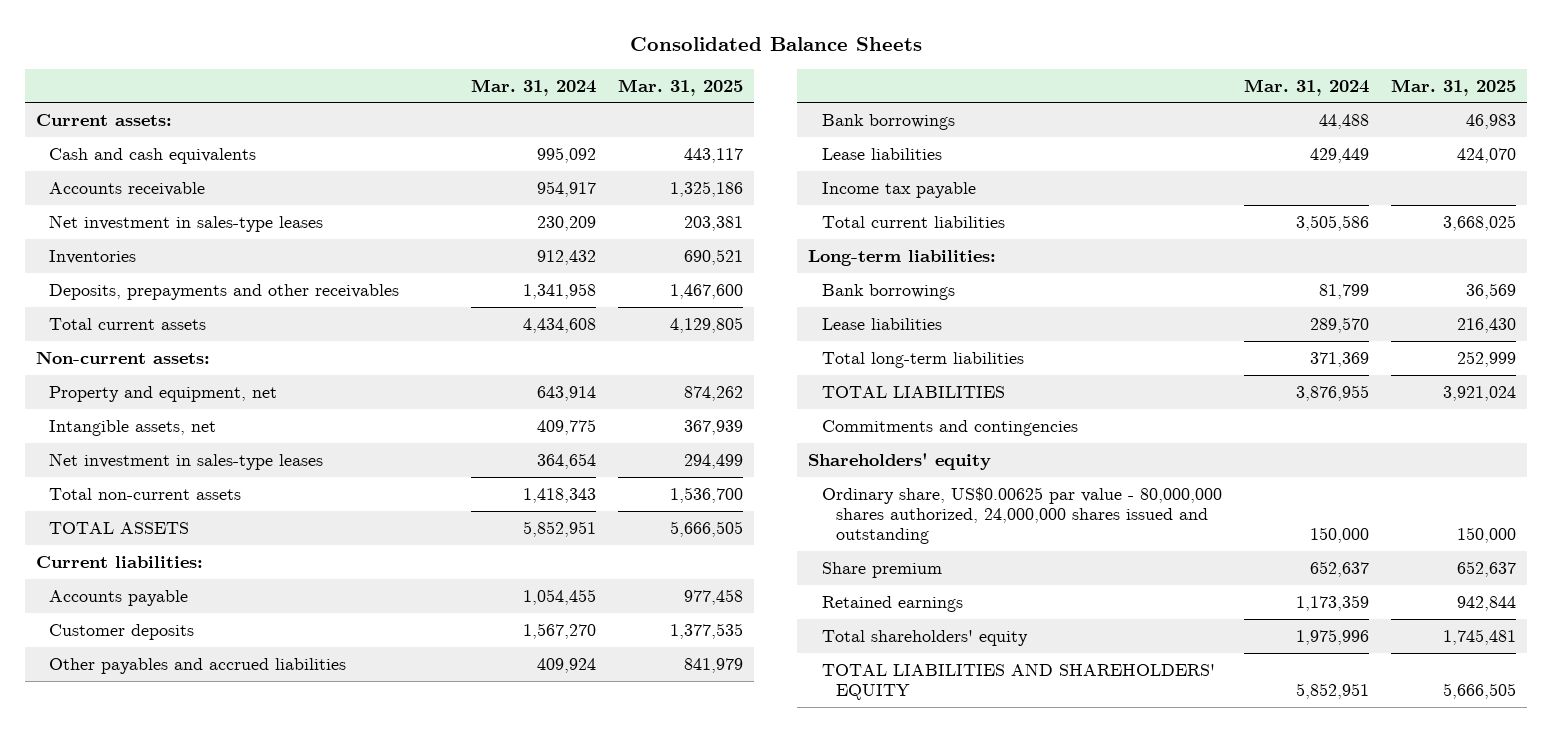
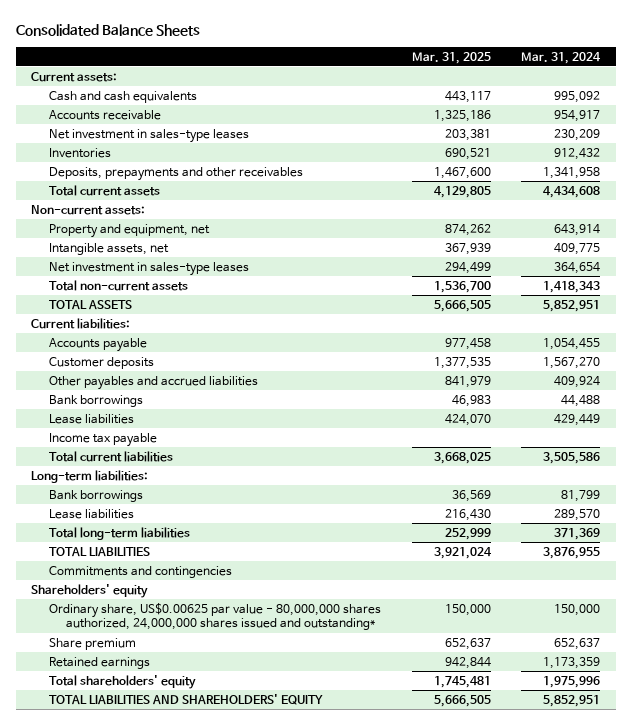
- | Mar. 31, 2024 | Mar. 31, 2025
+ | Mar. 31, 2025 | Mar. 31, 2024
- Ordinary share, US$0.00625 par value - 80,000,000 shares authorized, 24,000,000 shares issued and outstanding | 150,000 | 150,000
+ Ordinary share, US$0.00625 par value - 80,000,000 shares authorized, 24,000,000 shares issued and outstanding* | 150,000 | 150,000

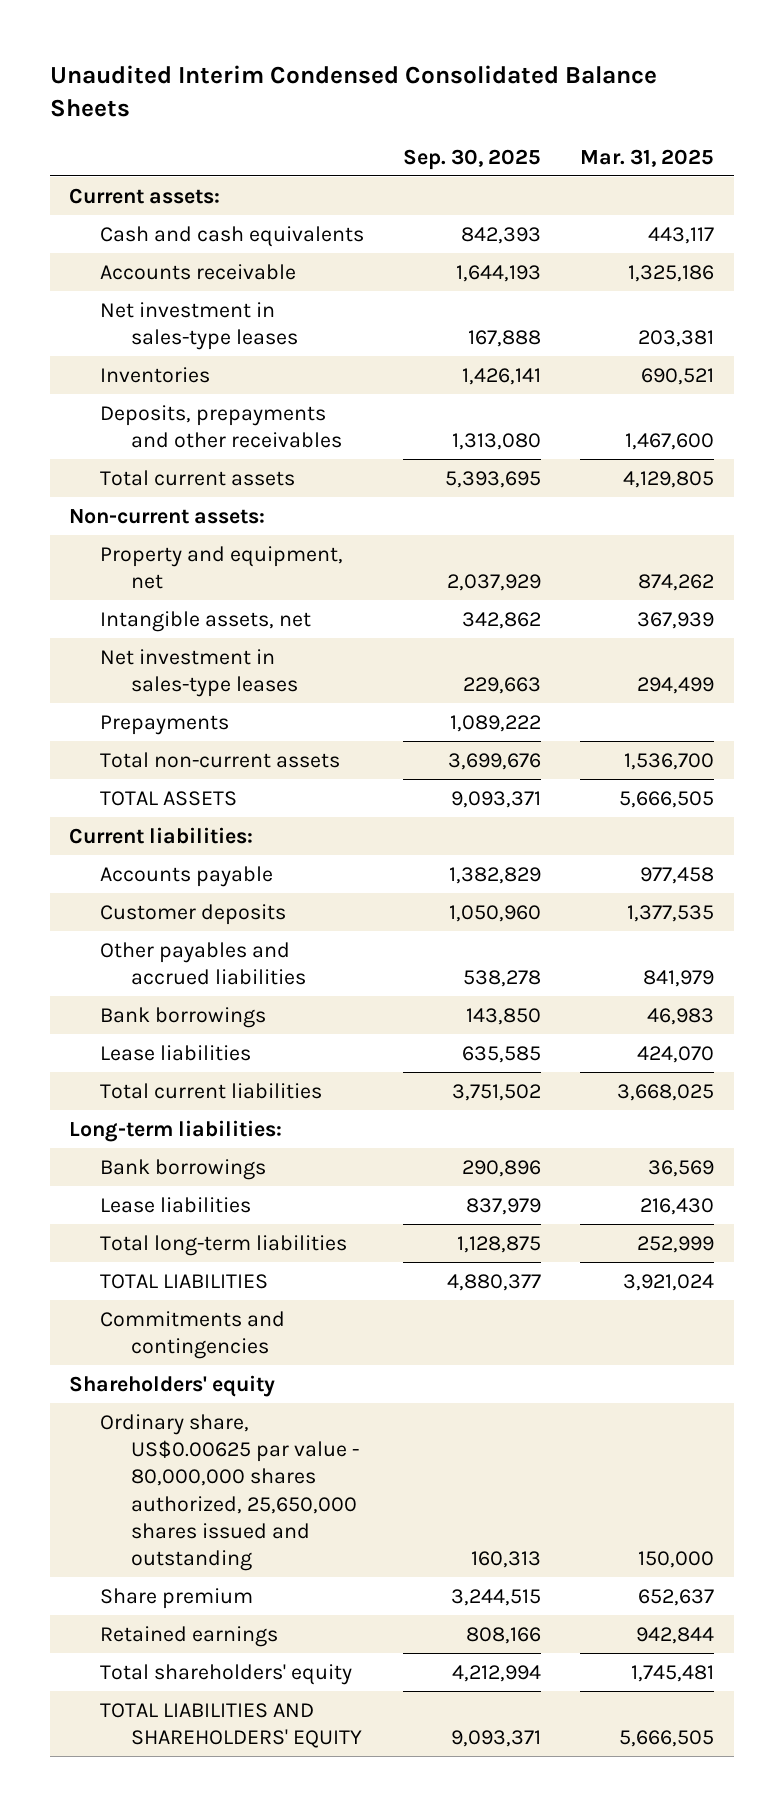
- Consolidated Balance Sheets
+ Unaudited Interim Condensed Consolidated Balance Sheets
- | Mar. 31, 2025 | Mar. 31, 2024
+ | Sep. 30, 2025 | Mar. 31, 2025
+ Prepayments | 1,089,222 |
- Income tax payable
- Ordinary share, US$0.00625 par value - 80,000,000 shares authorized, 24,000,000 shares issued and outstanding* | 150,000 | 150,000
+ Ordinary share, US$0.00625 par value - 80,000,000 shares authorized, 25,650,000 shares issued and outstanding | 160,313 | 150,000

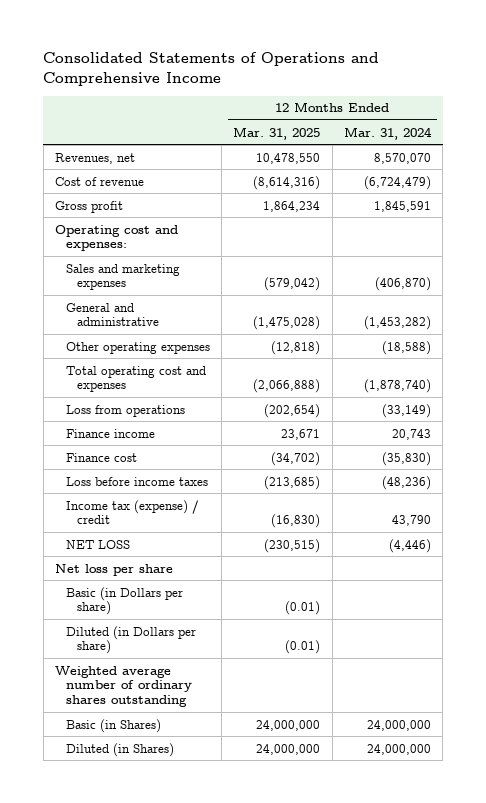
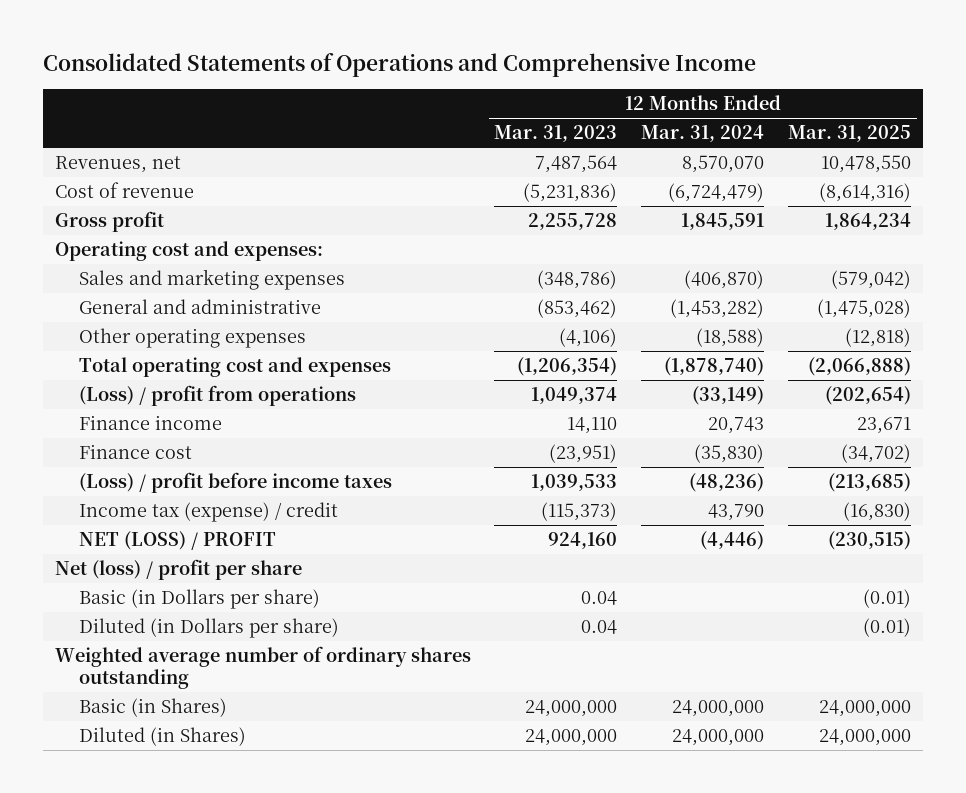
- | 12 Months Ended Mar. 31, 2025 | 12 Months Ended Mar. 31, 2024
+ | 12 Months Ended Mar. 31, 2023 | 12 Months Ended Mar. 31, 2024 | 12 Months Ended Mar. 31, 2025
- Loss from operations | (202,654) | (33,149)
+ (Loss) / profit from operations | 1,049,374 | (33,149) | (202,654)
- Loss before income taxes | (213,685) | (48,236)
+ (Loss) / profit before income taxes | 1,039,533 | (48,236) | (213,685)
- NET LOSS | (230,515) | (4,446)
- Net loss per share
+ NET (LOSS) / PROFIT | 924,160 | (4,446) | (230,515)
+ Net (loss) / profit per share

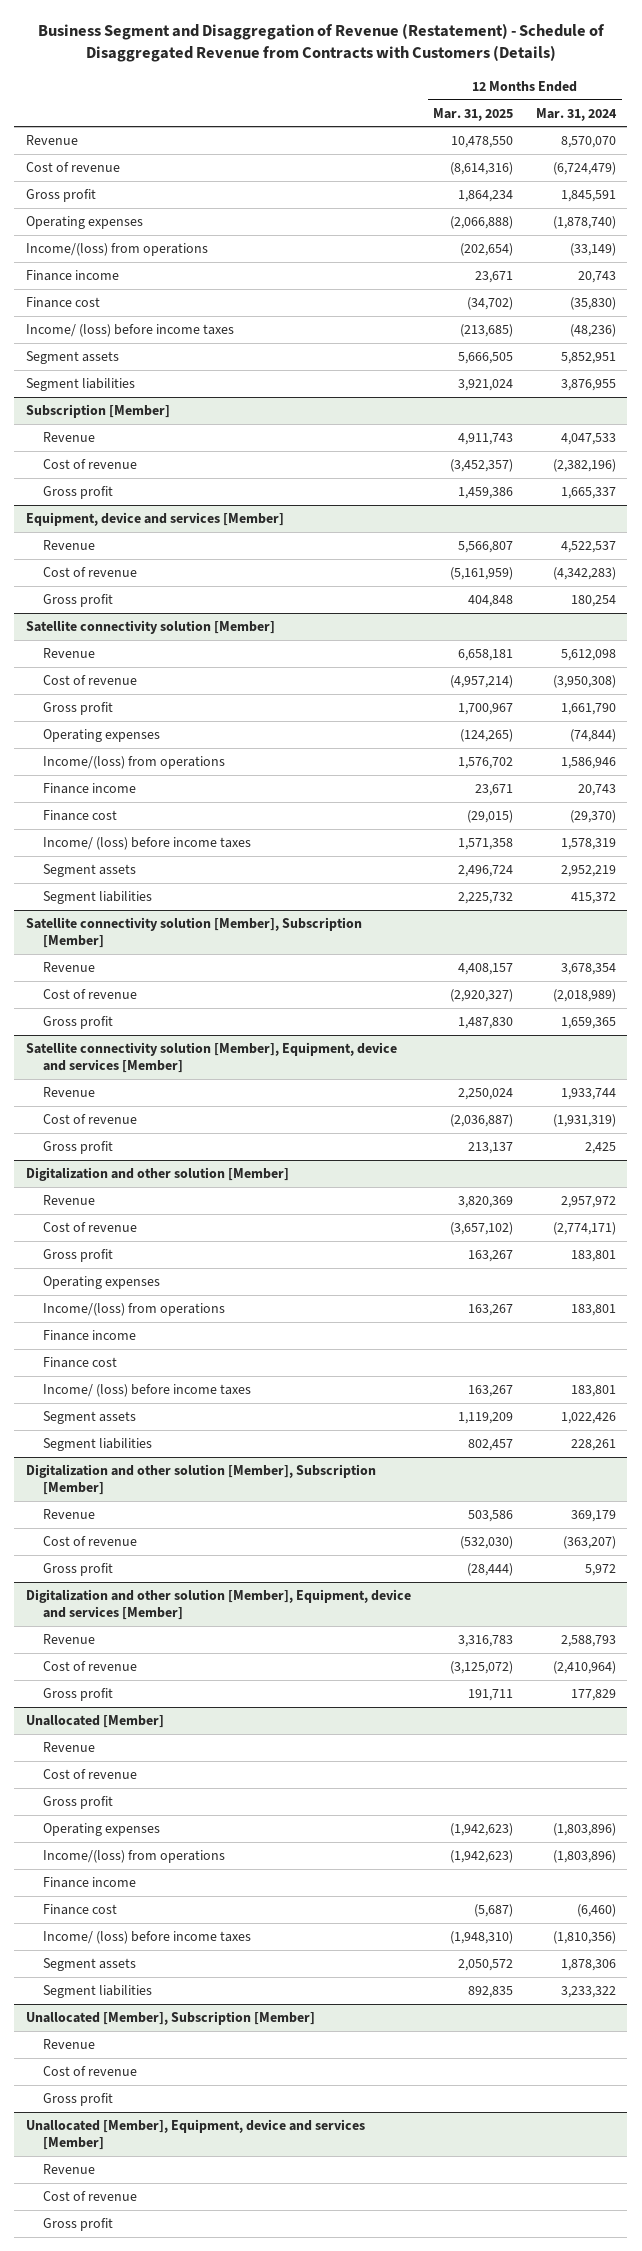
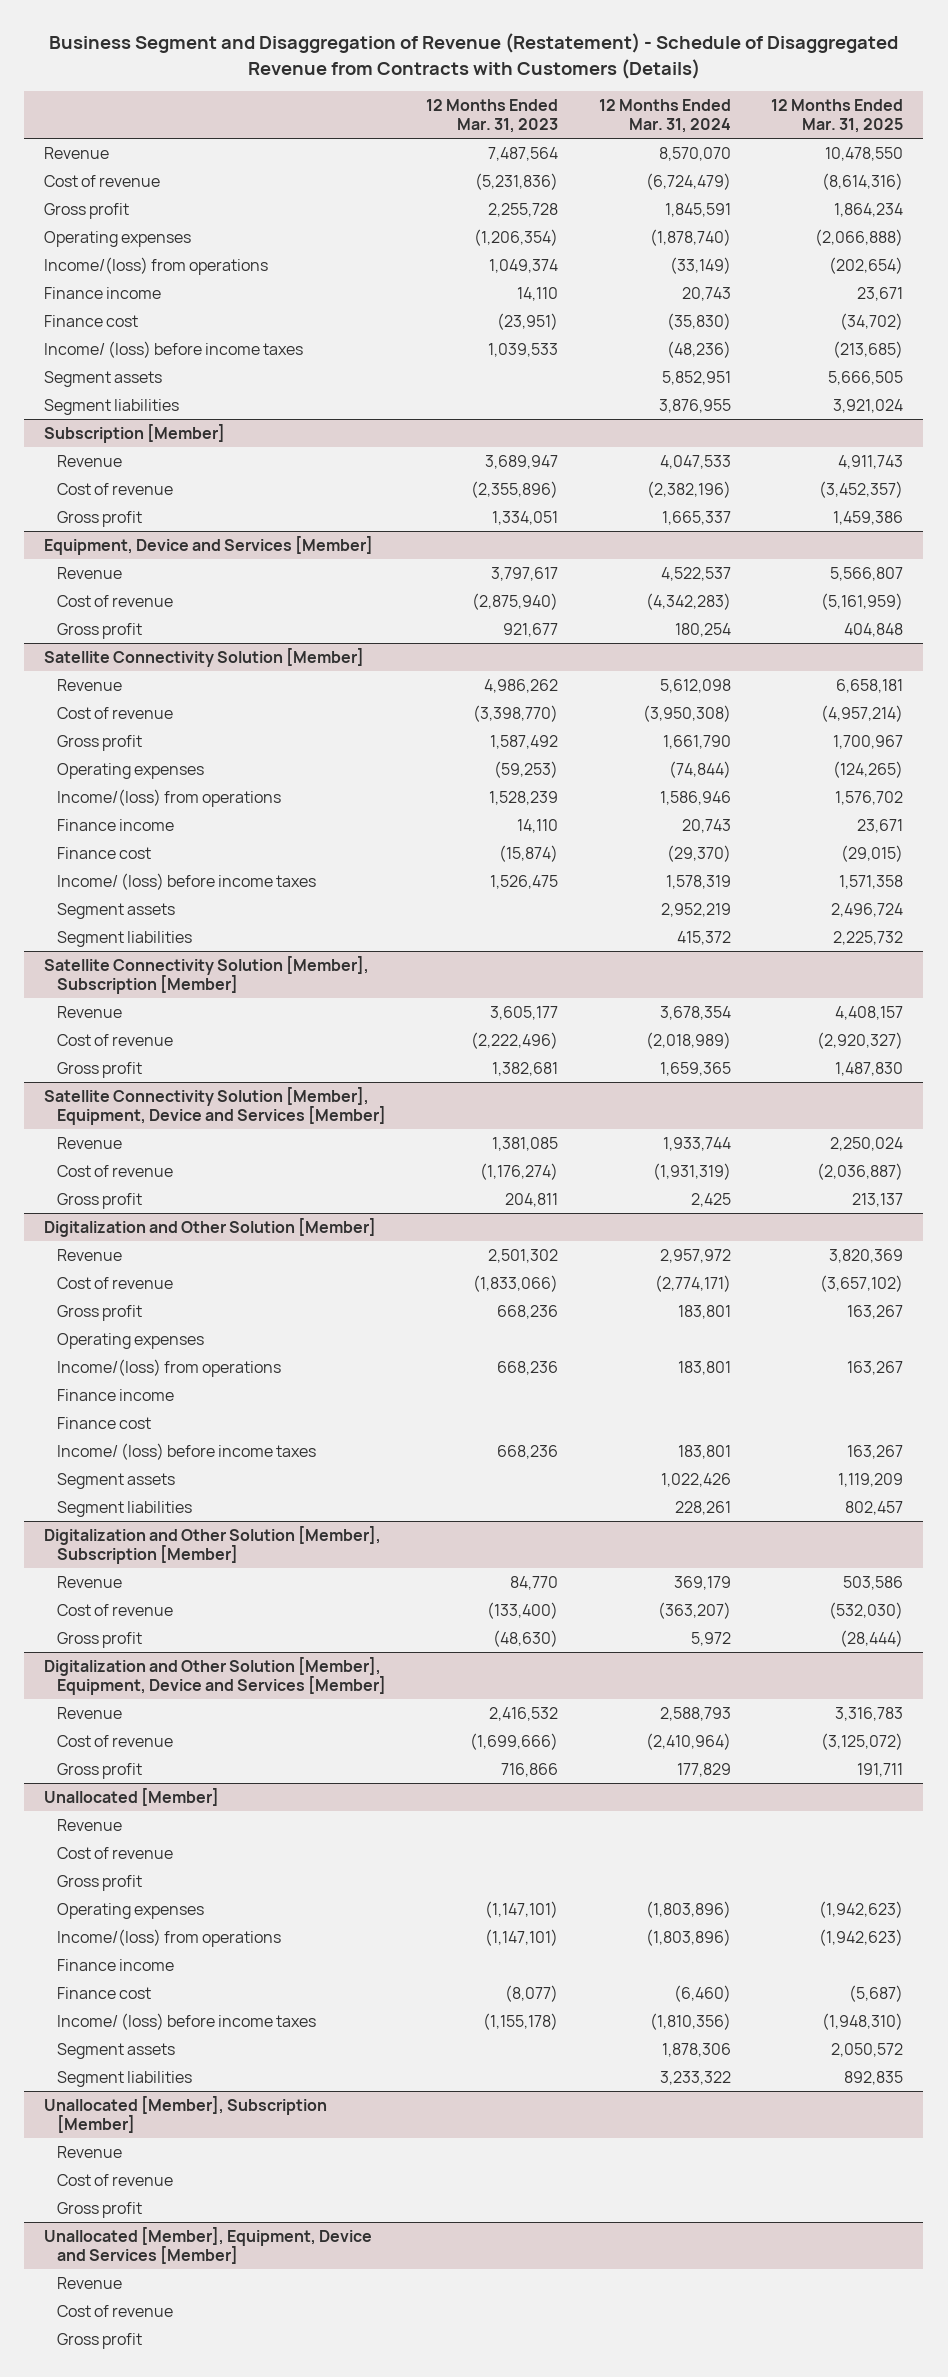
- | 12 Months Ended Mar. 31, 2025 | 12 Months Ended Mar. 31, 2024
+ | 12 Months Ended Mar. 31, 2023 | 12 Months Ended Mar. 31, 2024 | 12 Months Ended Mar. 31, 2025
- Equipment, device and services [Member]
+ Equipment, Device and Services [Member]
- Satellite connectivity solution [Member]
+ Satellite Connectivity Solution [Member]
- Satellite connectivity solution [Member], Subscription [Member]
+ Satellite Connectivity Solution [Member], Subscription [Member]
- Satellite connectivity solution [Member], Equipment, device and services [Member]
+ Satellite Connectivity Solution [Member], Equipment, Device and Services [Member]
- Digitalization and other solution [Member]
+ Digitalization and Other Solution [Member]
- Digitalization and other solution [Member], Subscription [Member]
+ Digitalization and Other Solution [Member], Subscription [Member]
- Digitalization and other solution [Member], Equipment, device and services [Member]
+ Digitalization and Other Solution [Member], Equipment, Device and Services [Member]
- Unallocated [Member], Equipment, device and services [Member]
+ Unallocated [Member], Equipment, Device and Services [Member]

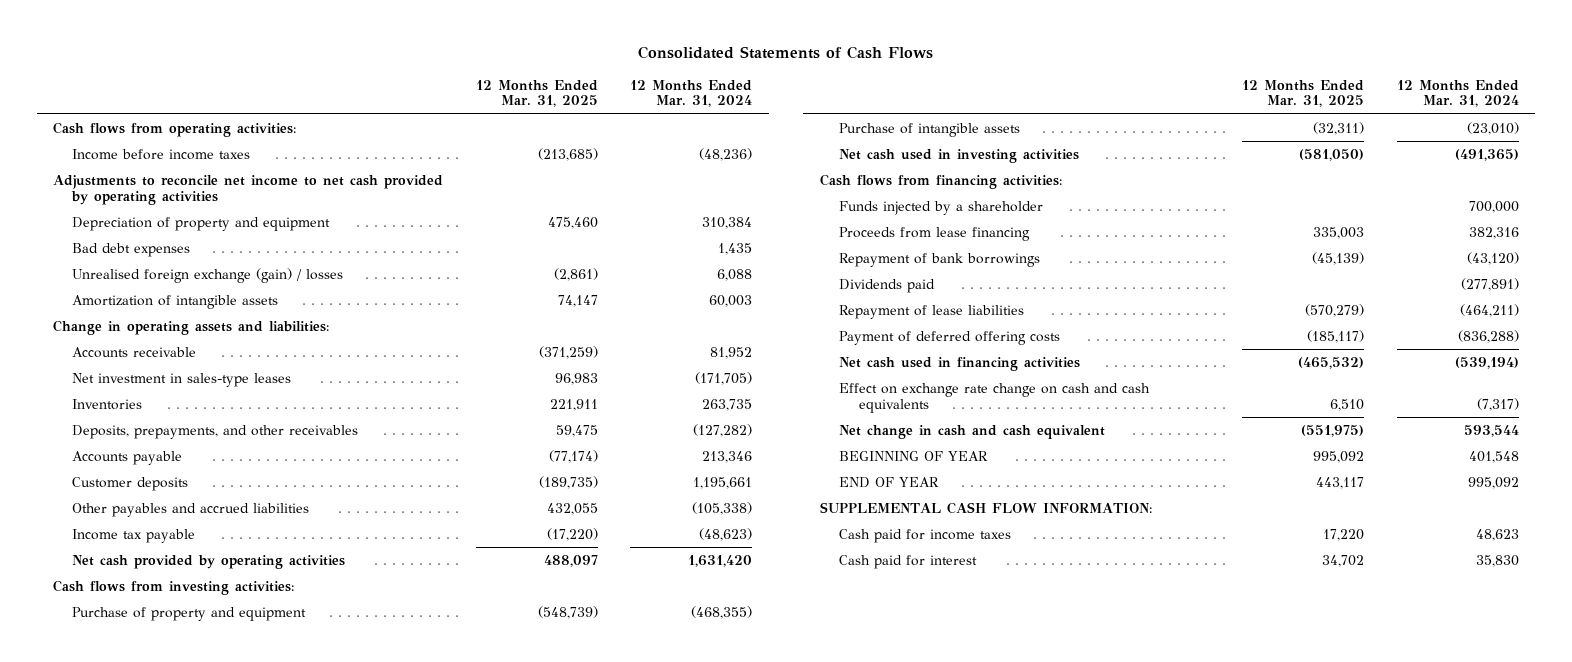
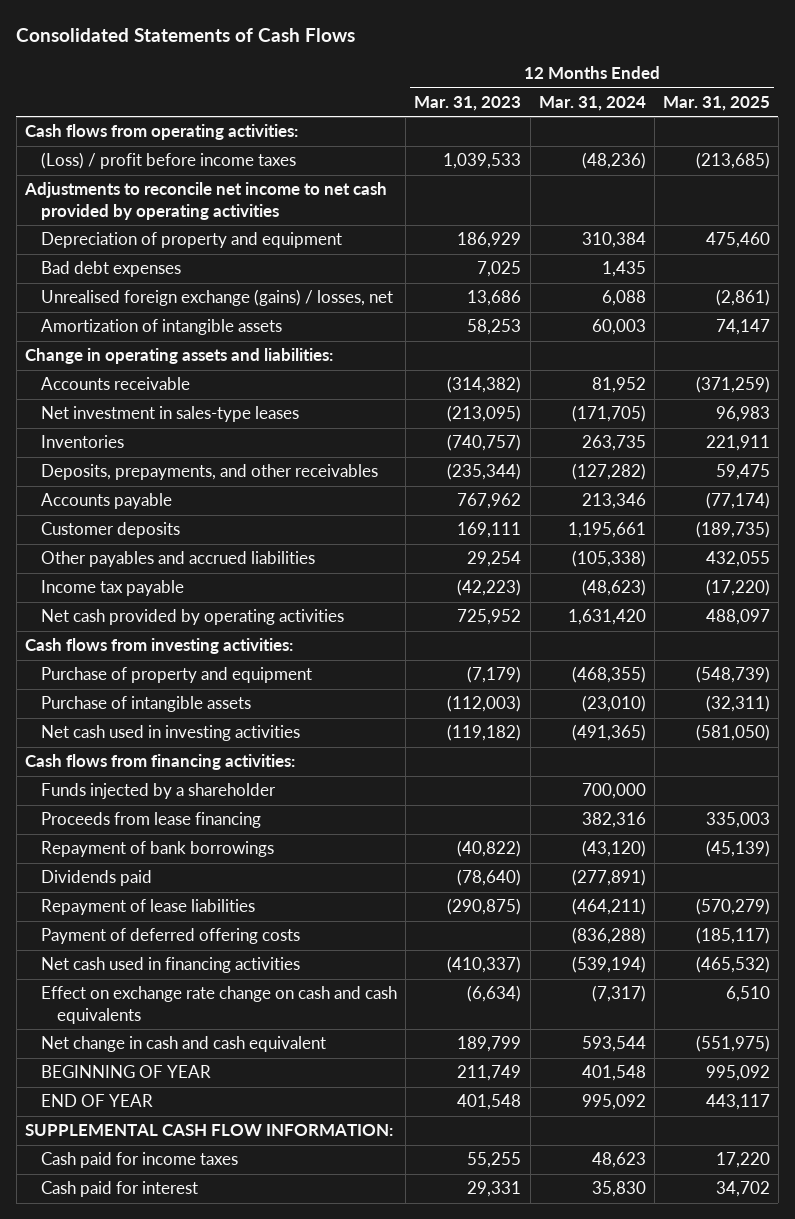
- | 12 Months Ended Mar. 31, 2025 | 12 Months Ended Mar. 31, 2024
+ | 12 Months Ended Mar. 31, 2023 | 12 Months Ended Mar. 31, 2024 | 12 Months Ended Mar. 31, 2025
- Income before income taxes | (213,685) | (48,236)
+ (Loss) / profit before income taxes | 1,039,533 | (48,236) | (213,685)
- Unrealised foreign exchange (gain) / losses | (2,861) | 6,088
+ Unrealised foreign exchange (gains) / losses, net | 13,686 | 6,088 | (2,861)

